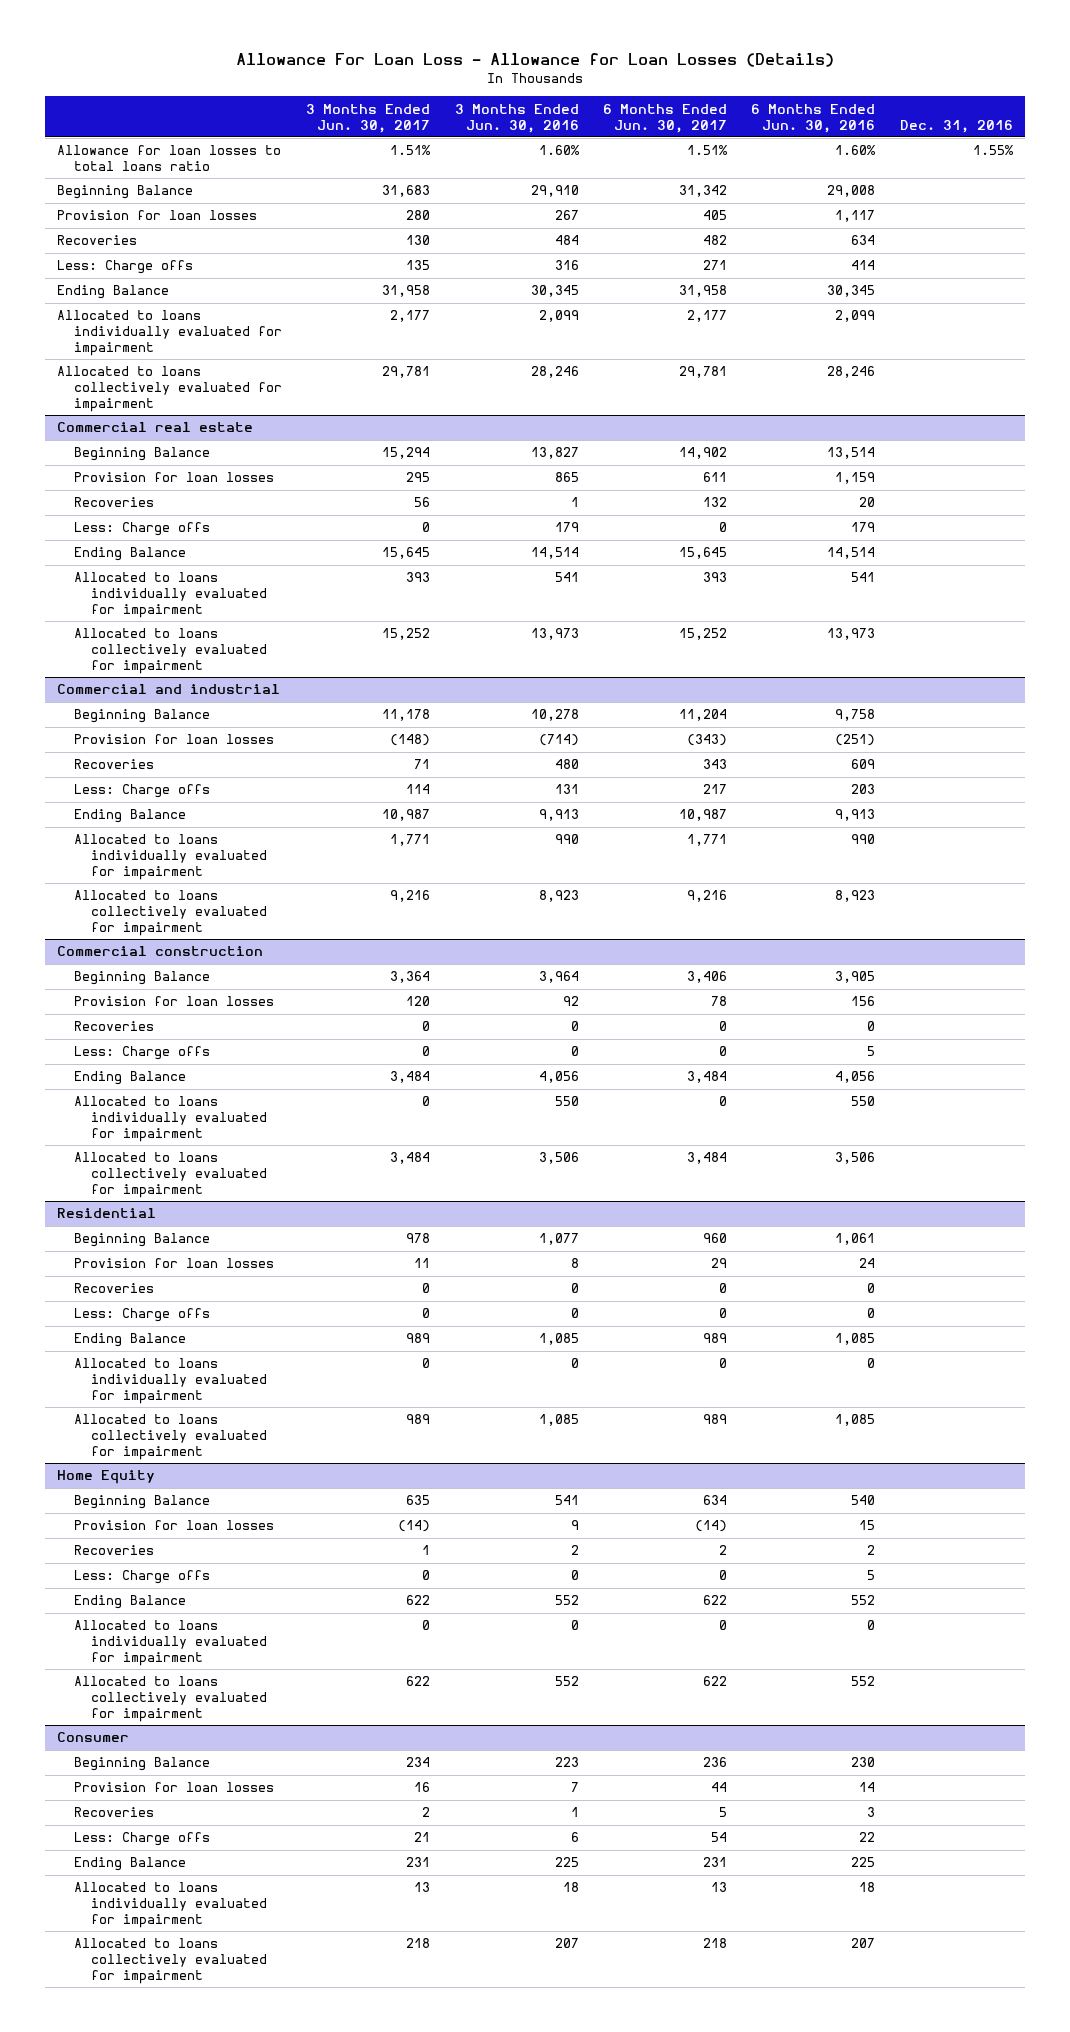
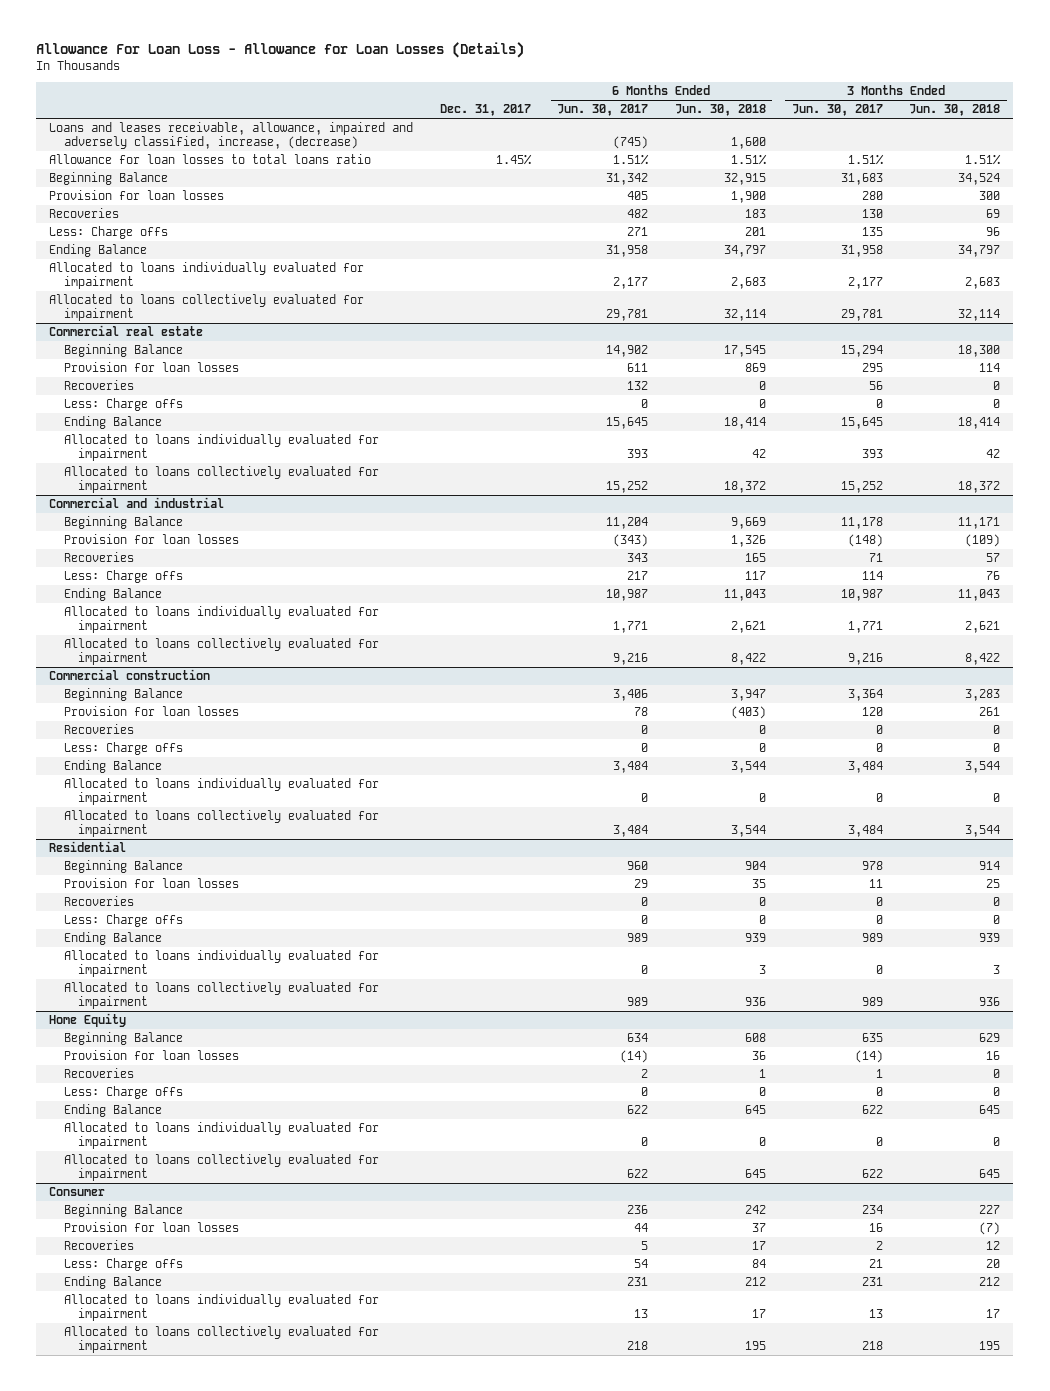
- | 3 Months Ended Jun. 30, 2017 | 3 Months Ended Jun. 30, 2016 | 6 Months Ended Jun. 30, 2017 | 6 Months Ended Jun. 30, 2016 | Dec. 31, 2016
+ | Dec. 31, 2017 | 6 Months Ended Jun. 30, 2017 | 6 Months Ended Jun. 30, 2018 | 3 Months Ended Jun. 30, 2017 | 3 Months Ended Jun. 30, 2018
+ Loans and leases receivable, allowance, impaired and adversely classified, increase, (decrease) | | (745) | 1,600 | |

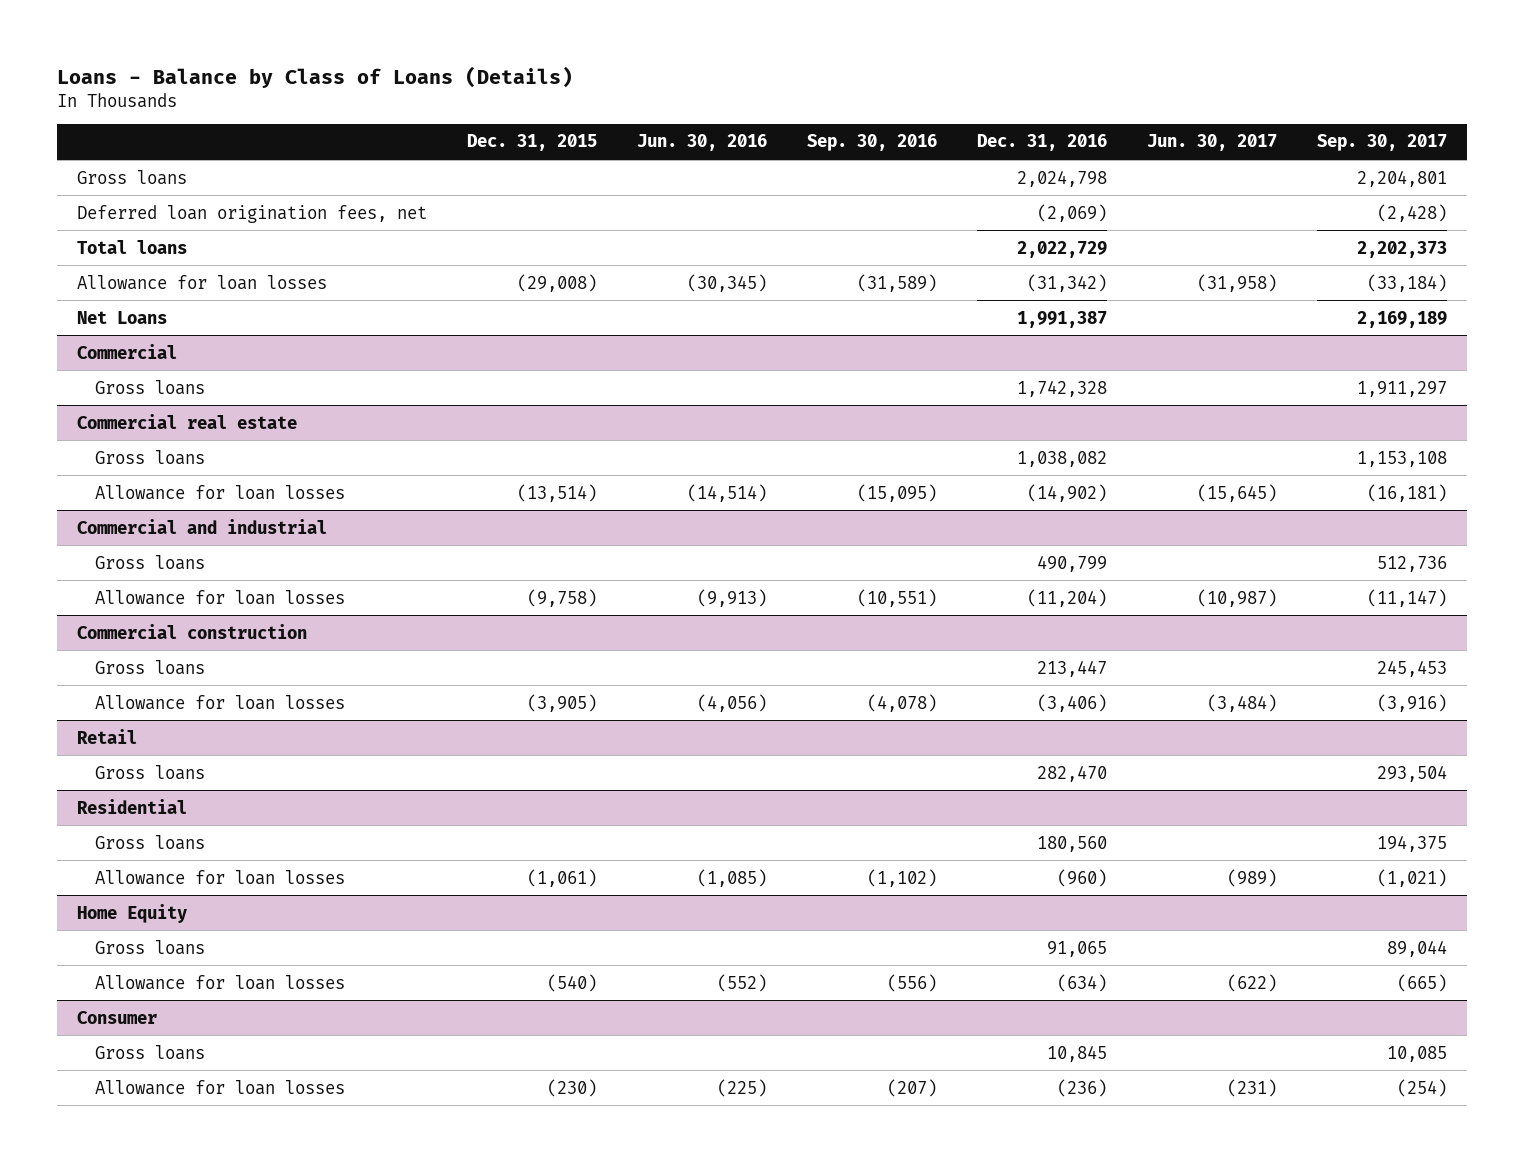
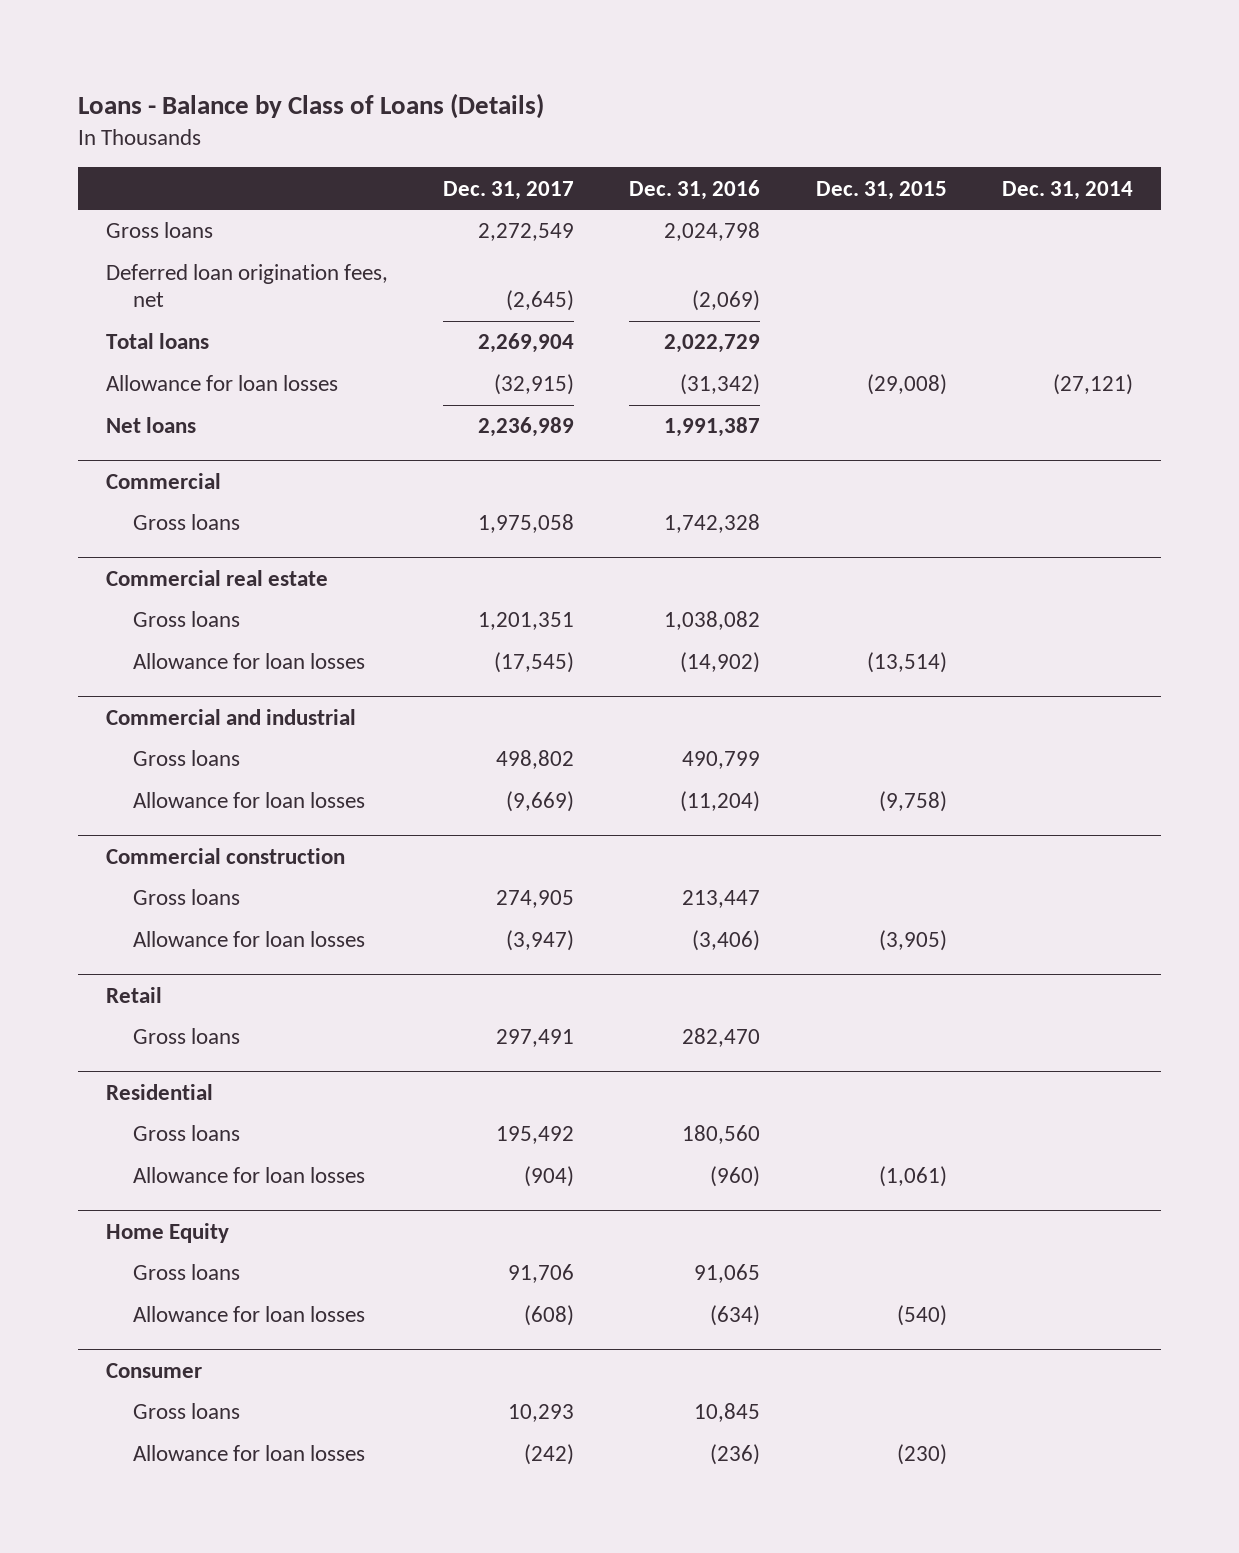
- | Dec. 31, 2015 | Jun. 30, 2016 | Sep. 30, 2016 | Dec. 31, 2016 | Jun. 30, 2017 | Sep. 30, 2017
+ | Dec. 31, 2017 | Dec. 31, 2016 | Dec. 31, 2015 | Dec. 31, 2014
- Net Loans | | | | 1,991,387 | | 2,169,189
+ Net loans | 2,236,989 | 1,991,387 | |

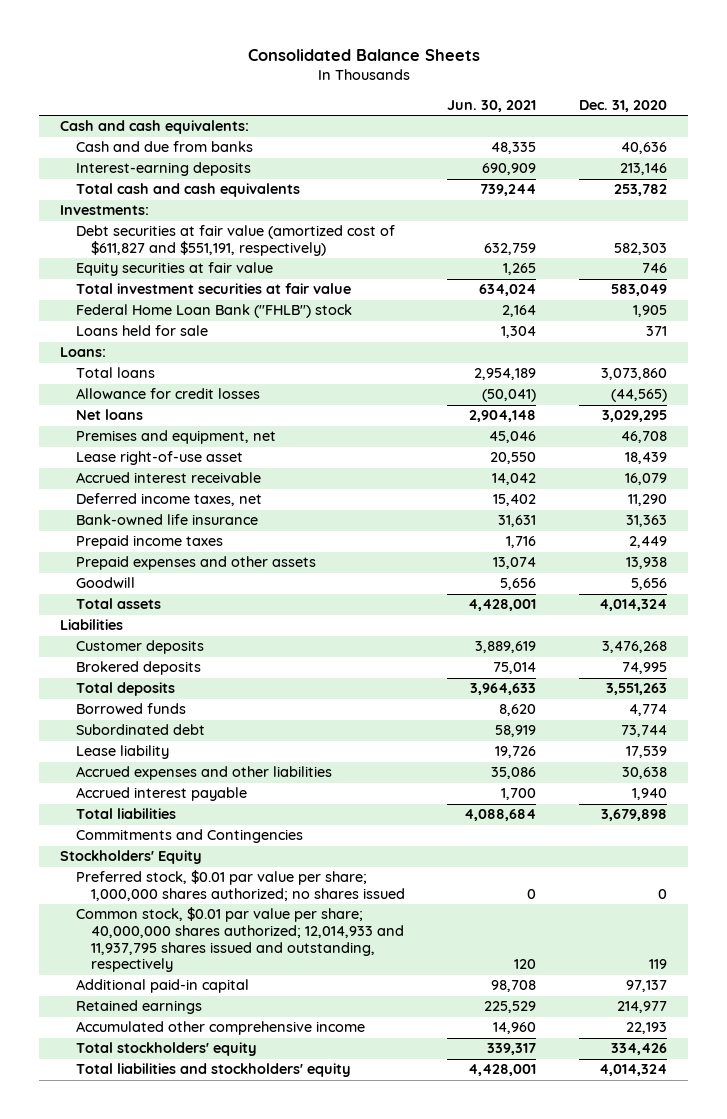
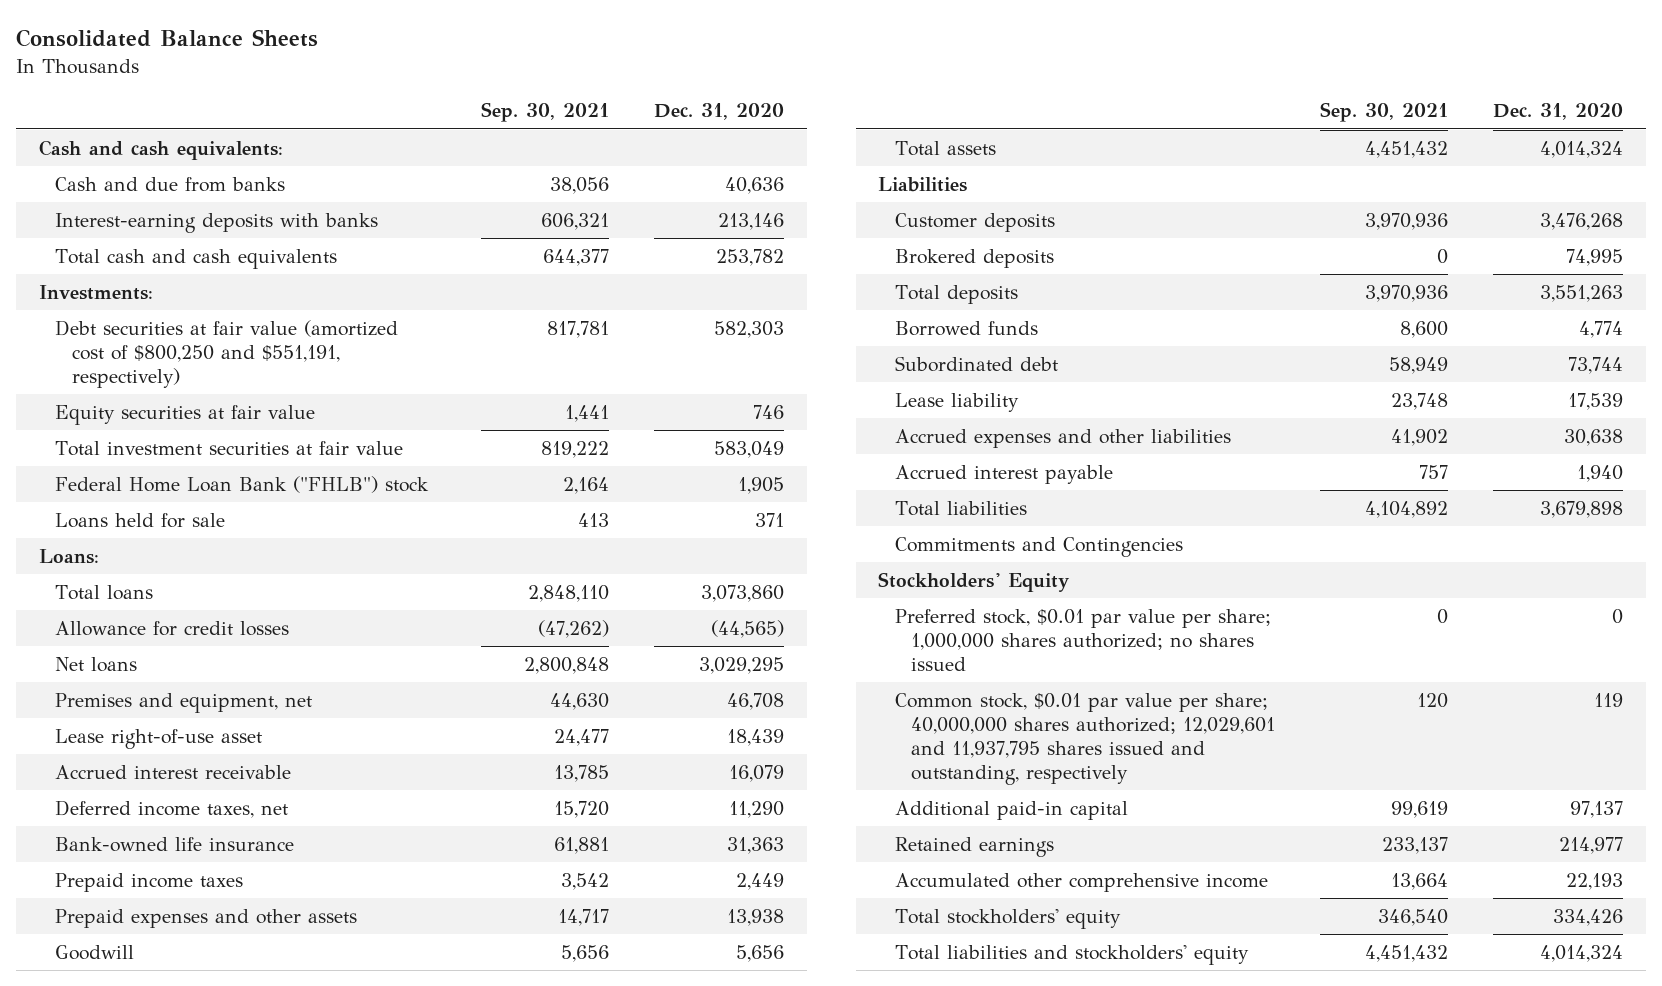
- | Jun. 30, 2021 | Dec. 31, 2020
+ | Sep. 30, 2021 | Dec. 31, 2020
- Interest-earning deposits | 690,909 | 213,146
+ Interest-earning deposits with banks | 606,321 | 213,146
- Debt securities at fair value (amortized cost of $611,827 and $551,191, respectively) | 632,759 | 582,303
+ Debt securities at fair value (amortized cost of $800,250 and $551,191, respectively) | 817,781 | 582,303
- Common stock, $0.01 par value per share; 40,000,000 shares authorized; 12,014,933 and 11,937,795 shares issued and outstanding, respectively | 120 | 119
+ Common stock, $0.01 par value per share; 40,000,000 shares authorized; 12,029,601 and 11,937,795 shares issued and outstanding, respectively | 120 | 119

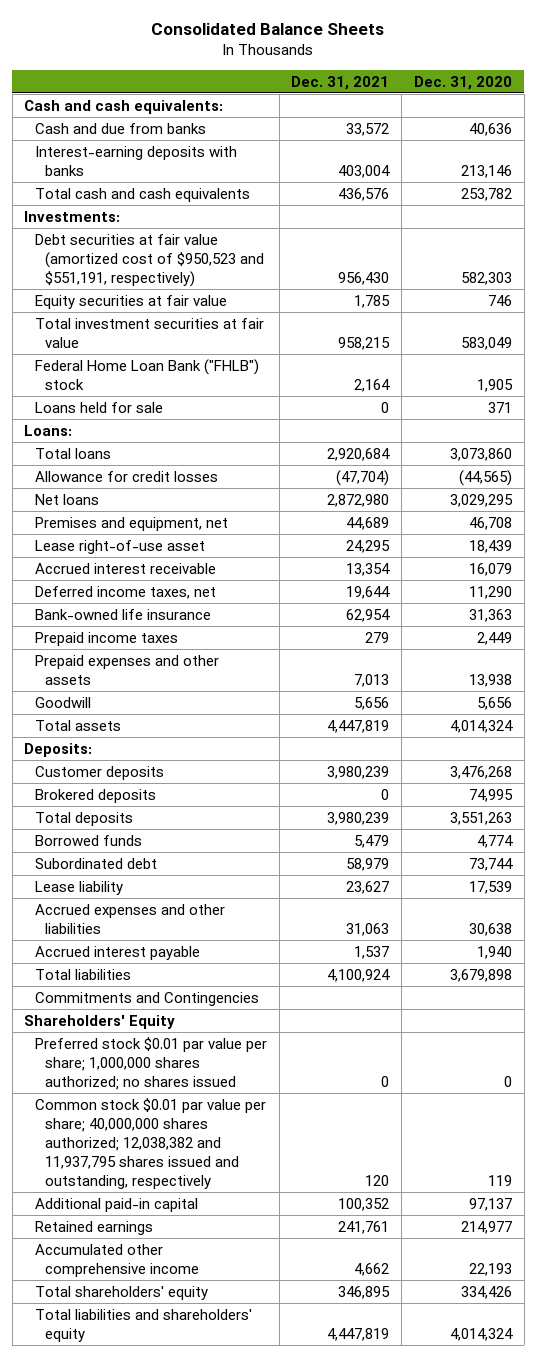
- | Sep. 30, 2021 | Dec. 31, 2020
+ | Dec. 31, 2021 | Dec. 31, 2020
- Debt securities at fair value (amortized cost of $800,250 and $551,191, respectively) | 817,781 | 582,303
+ Debt securities at fair value (amortized cost of $950,523 and $551,191, respectively) | 956,430 | 582,303
- Liabilities
+ Deposits:
- Stockholders' Equity
- Preferred stock, $0.01 par value per share; 1,000,000 shares authorized; no shares issued | 0 | 0
- Common stock, $0.01 par value per share; 40,000,000 shares authorized; 12,029,601 and 11,937,795 shares issued and outstanding, respectively | 120 | 119
+ Shareholders' Equity
+ Preferred stock $0.01 par value per share; 1,000,000 shares authorized; no shares issued | 0 | 0
+ Common stock $0.01 par value per share; 40,000,000 shares authorized; 12,038,382 and 11,937,795 shares issued and outstanding, respectively | 120 | 119
- Total stockholders' equity | 346,540 | 334,426
- Total liabilities and stockholders' equity | 4,451,432 | 4,014,324
+ Total shareholders' equity | 346,895 | 334,426
+ Total liabilities and shareholders' equity | 4,447,819 | 4,014,324

